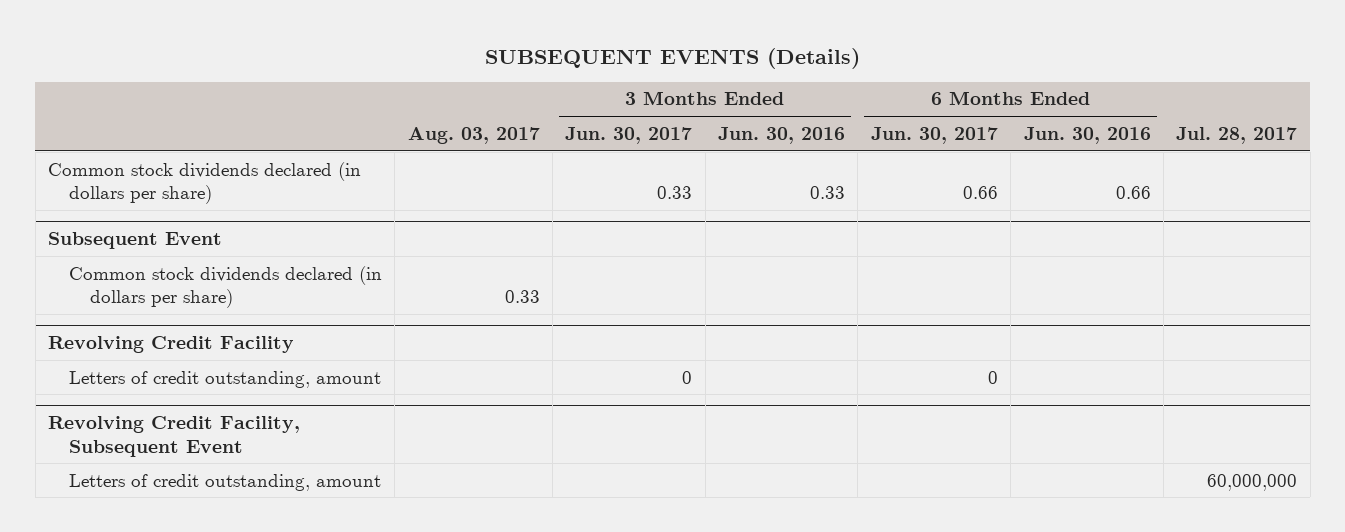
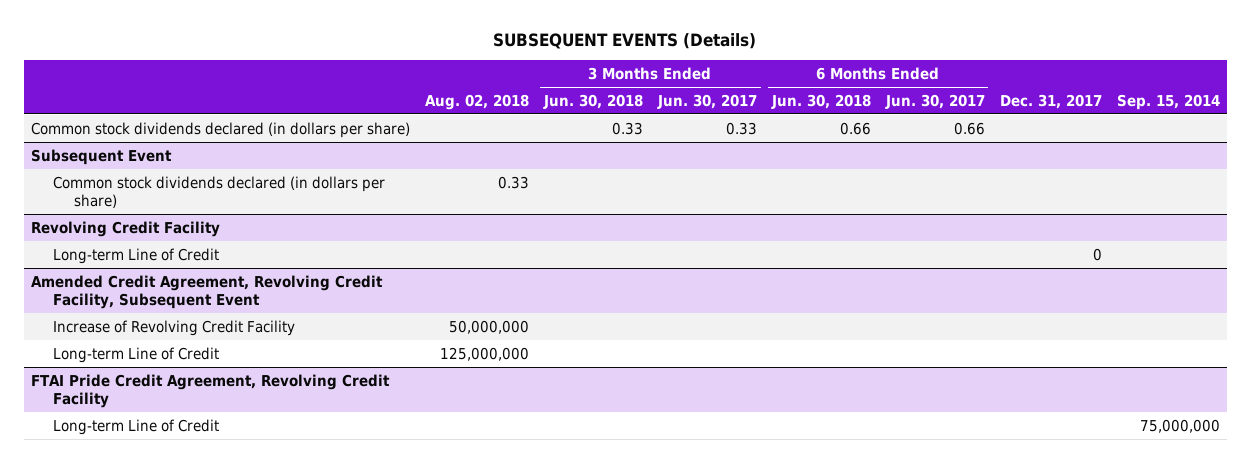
- | Aug. 03, 2017 | 3 Months Ended Jun. 30, 2017 | 3 Months Ended Jun. 30, 2016 | 6 Months Ended Jun. 30, 2017 | 6 Months Ended Jun. 30, 2016 | Jul. 28, 2017
+ | Aug. 02, 2018 | 3 Months Ended Jun. 30, 2018 | 3 Months Ended Jun. 30, 2017 | 6 Months Ended Jun. 30, 2018 | 6 Months Ended Jun. 30, 2017 | Dec. 31, 2017 | Sep. 15, 2014
@ Revolving Credit Facility
- Letters of credit outstanding, amount | | 0 | | 0 | |
- Revolving Credit Facility, Subsequent Event
- Letters of credit outstanding, amount | | | | | | 60,000,000
@ Revolving Credit Facility
+ Long-term Line of Credit | | | | | | 0 |
+ Amended Credit Agreement, Revolving Credit Facility, Subsequent Event
+ Increase of Revolving Credit Facility | 50,000,000 | | | | | |
+ Long-term Line of Credit | 125,000,000 | | | | | |
+ FTAI Pride Credit Agreement, Revolving Credit Facility
+ Long-term Line of Credit | | | | | | | 75,000,000

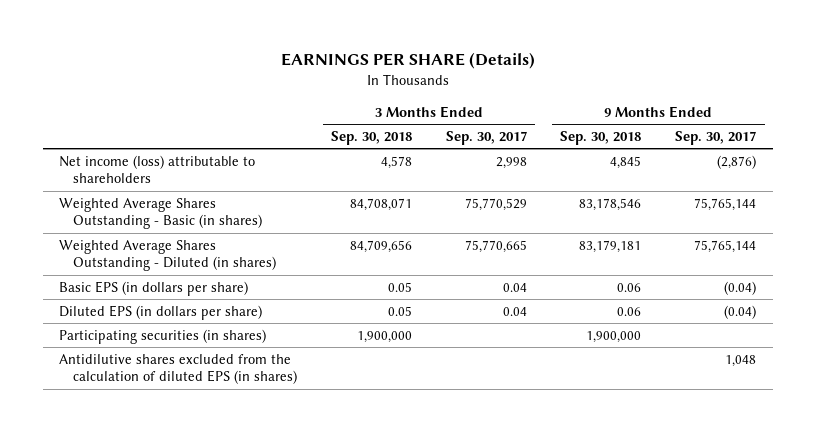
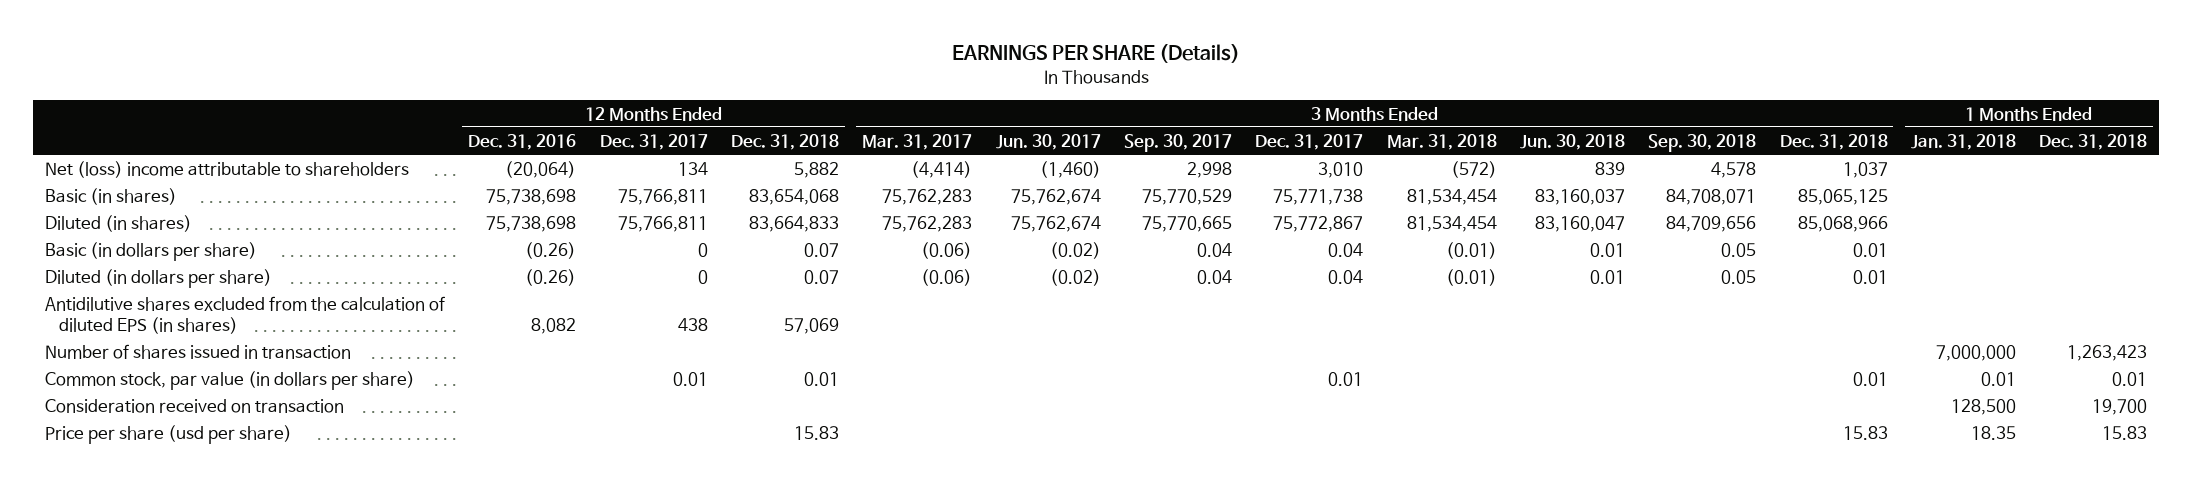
- | 3 Months Ended Sep. 30, 2018 | 3 Months Ended Sep. 30, 2017 | 9 Months Ended Sep. 30, 2018 | 9 Months Ended Sep. 30, 2017
+ | 12 Months Ended Dec. 31, 2016 | 12 Months Ended Dec. 31, 2017 | 12 Months Ended Dec. 31, 2018 | 3 Months Ended Mar. 31, 2017 | 3 Months Ended Jun. 30, 2017 | 3 Months Ended Sep. 30, 2017 | 3 Months Ended Dec. 31, 2017 | 3 Months Ended Mar. 31, 2018 | 3 Months Ended Jun. 30, 2018 | 3 Months Ended Sep. 30, 2018 | 3 Months Ended Dec. 31, 2018 | 1 Months Ended Jan. 31, 2018 | 1 Months Ended Dec. 31, 2018
- Net income (loss) attributable to shareholders | 4,578 | 2,998 | 4,845 | (2,876)
- Weighted Average Shares Outstanding - Basic (in shares) | 84,708,071 | 75,770,529 | 83,178,546 | 75,765,144
- Weighted Average Shares Outstanding - Diluted (in shares) | 84,709,656 | 75,770,665 | 83,179,181 | 75,765,144
- Basic EPS (in dollars per share) | 0.05 | 0.04 | 0.06 | (0.04)
- Diluted EPS (in dollars per share) | 0.05 | 0.04 | 0.06 | (0.04)
- Participating securities (in shares) | 1,900,000 | | 1,900,000 |
+ Net (loss) income attributable to shareholders | (20,064) | 134 | 5,882 | (4,414) | (1,460) | 2,998 | 3,010 | (572) | 839 | 4,578 | 1,037 | |
+ Basic (in shares) | 75,738,698 | 75,766,811 | 83,654,068 | 75,762,283 | 75,762,674 | 75,770,529 | 75,771,738 | 81,534,454 | 83,160,037 | 84,708,071 | 85,065,125 | |
+ Diluted (in shares) | 75,738,698 | 75,766,811 | 83,664,833 | 75,762,283 | 75,762,674 | 75,770,665 | 75,772,867 | 81,534,454 | 83,160,047 | 84,709,656 | 85,068,966 | |
+ Basic (in dollars per share) | (0.26) | 0 | 0.07 | (0.06) | (0.02) | 0.04 | 0.04 | (0.01) | 0.01 | 0.05 | 0.01 | |
+ Diluted (in dollars per share) | (0.26) | 0 | 0.07 | (0.06) | (0.02) | 0.04 | 0.04 | (0.01) | 0.01 | 0.05 | 0.01 | |
+ Number of shares issued in transaction | | | | | | | | | | | | 7,000,000 | 1,263,423
+ Common stock, par value (in dollars per share) | | 0.01 | 0.01 | | | | 0.01 | | | | 0.01 | 0.01 | 0.01
+ Consideration received on transaction | | | | | | | | | | | | 128,500 | 19,700
+ Price per share (usd per share) | | | 15.83 | | | | | | | | 15.83 | 18.35 | 15.83

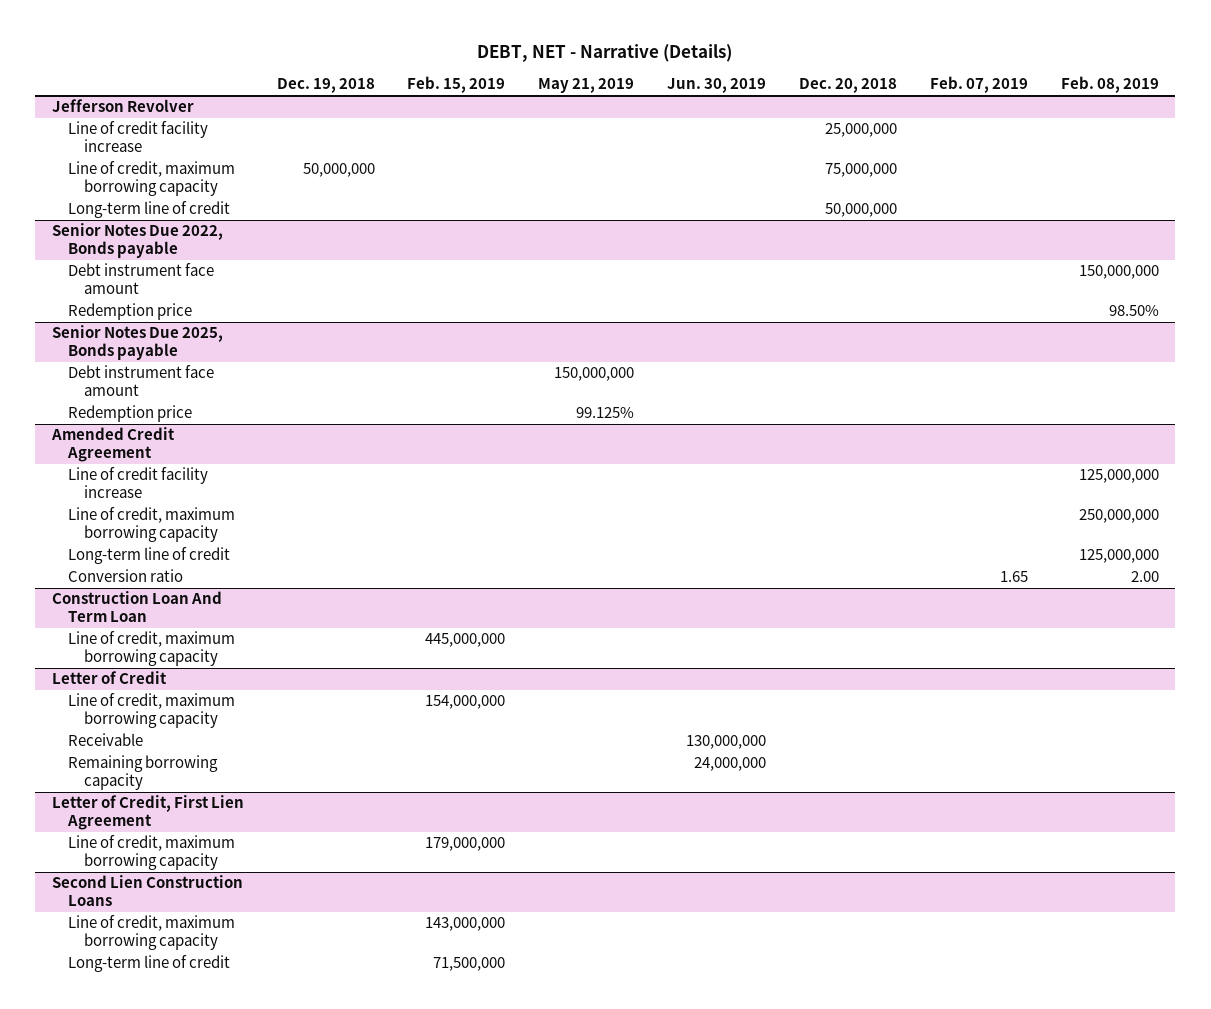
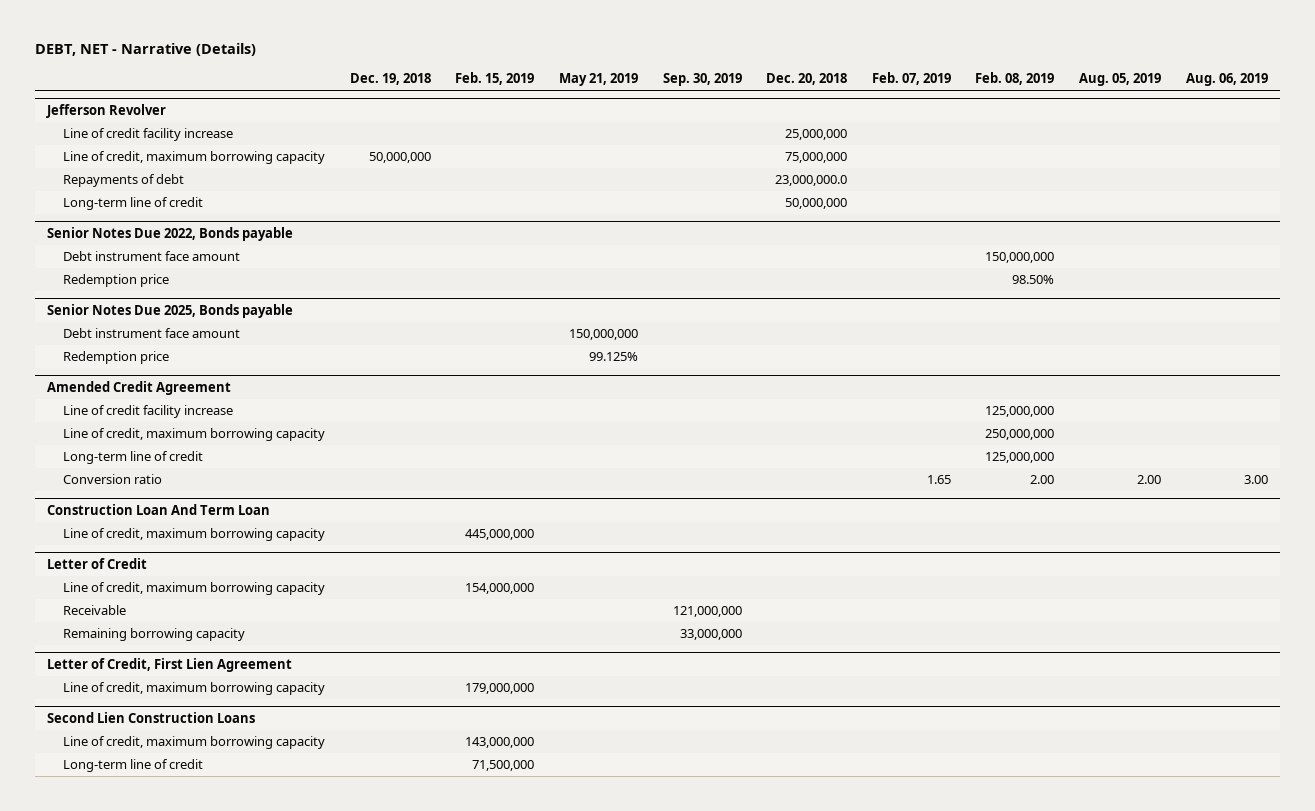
- | Dec. 19, 2018 | Feb. 15, 2019 | May 21, 2019 | Jun. 30, 2019 | Dec. 20, 2018 | Feb. 07, 2019 | Feb. 08, 2019
+ | Dec. 19, 2018 | Feb. 15, 2019 | May 21, 2019 | Sep. 30, 2019 | Dec. 20, 2018 | Feb. 07, 2019 | Feb. 08, 2019 | Aug. 05, 2019 | Aug. 06, 2019
@ Jefferson Revolver
+ Repayments of debt | | | | | 23,000,000.0 | | | |

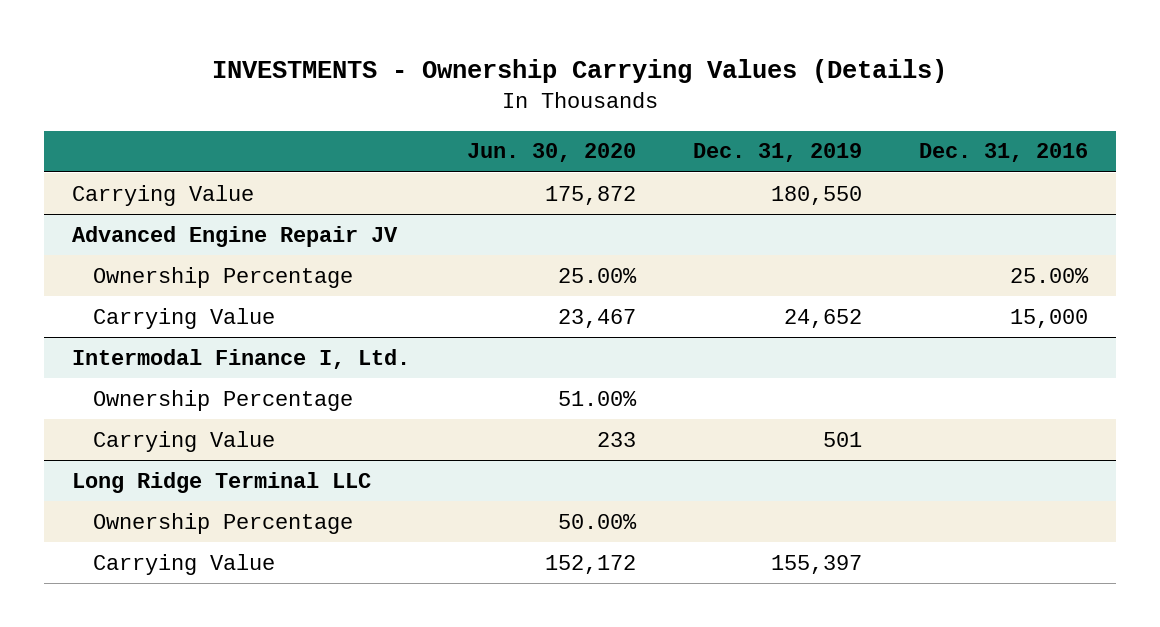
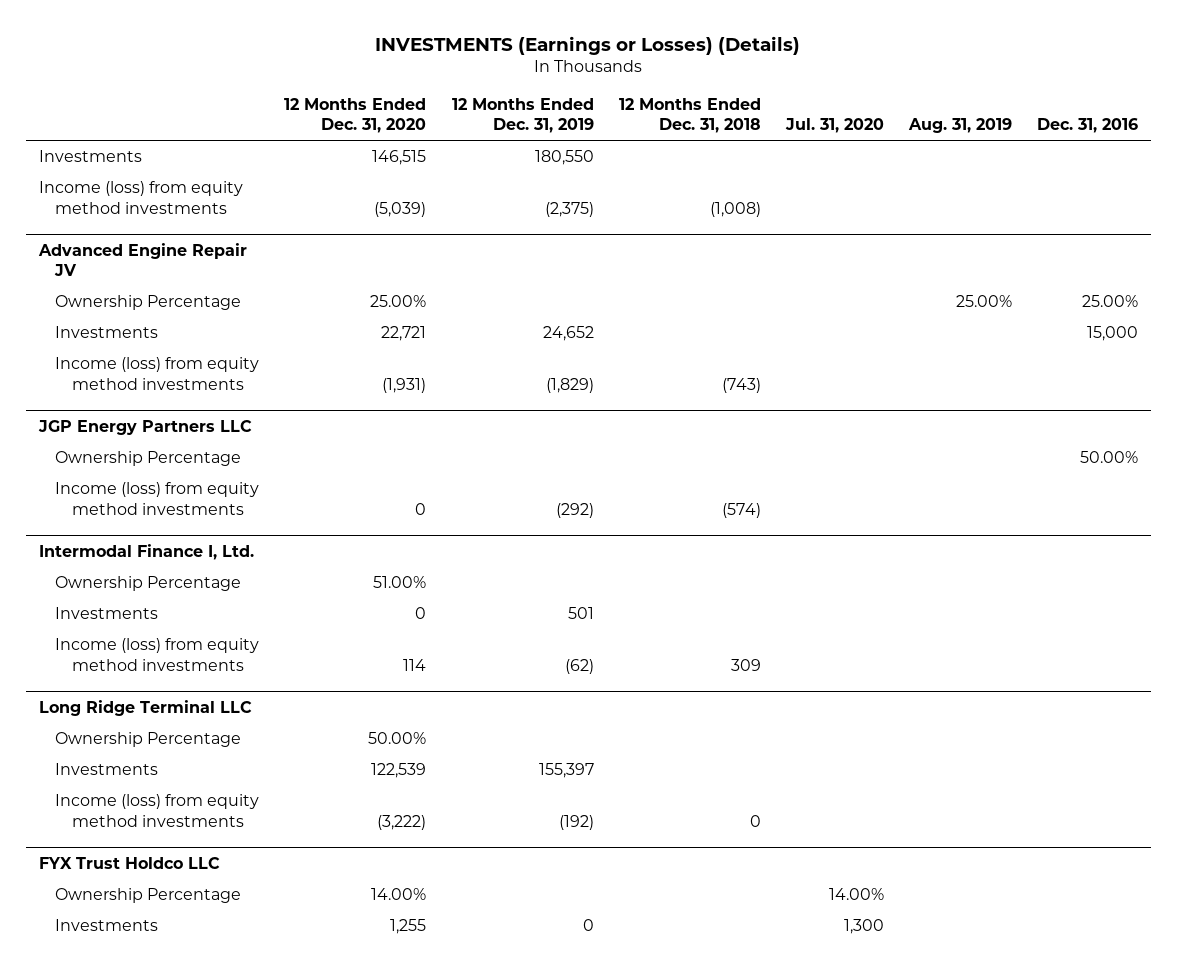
- INVESTMENTS - Ownership Carrying Values (Details)
+ INVESTMENTS (Earnings or Losses) (Details)
- | Jun. 30, 2020 | Dec. 31, 2019 | Dec. 31, 2016
+ | 12 Months Ended Dec. 31, 2020 | 12 Months Ended Dec. 31, 2019 | 12 Months Ended Dec. 31, 2018 | Jul. 31, 2020 | Aug. 31, 2019 | Dec. 31, 2016
- Carrying Value | 175,872 | 180,550 |
+ Investments | 146,515 | 180,550 | | | |
+ Income (loss) from equity method investments | (5,039) | (2,375) | (1,008) | | |
@ Advanced Engine Repair JV
- Carrying Value | 23,467 | 24,652 | 15,000
+ Investments | 22,721 | 24,652 | | | | 15,000
+ Income (loss) from equity method investments | (1,931) | (1,829) | (743) | | |
+ JGP Energy Partners LLC
+ Ownership Percentage | | | | | | 50.00%
+ Income (loss) from equity method investments | 0 | (292) | (574) | | |
@ Intermodal Finance I, Ltd.
- Carrying Value | 233 | 501 |
+ Investments | 0 | 501 | | | |
+ Income (loss) from equity method investments | 114 | (62) | 309 | | |
@ Long Ridge Terminal LLC
- Carrying Value | 152,172 | 155,397 |
+ Investments | 122,539 | 155,397 | | | |
+ Income (loss) from equity method investments | (3,222) | (192) | 0 | | |
+ FYX Trust Holdco LLC
+ Ownership Percentage | 14.00% | | | 14.00% | |
+ Investments | 1,255 | 0 | | 1,300 | |

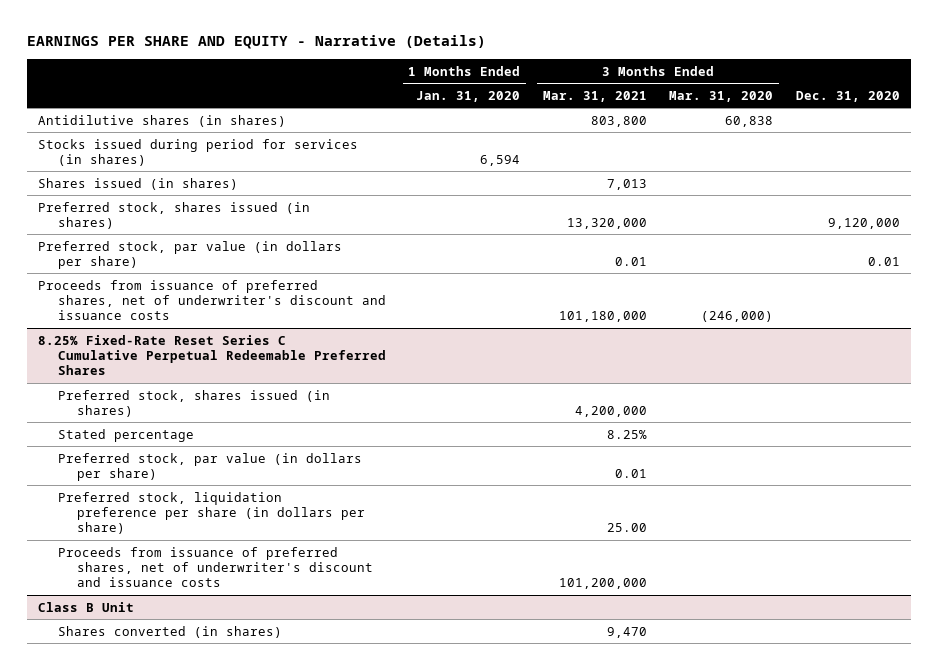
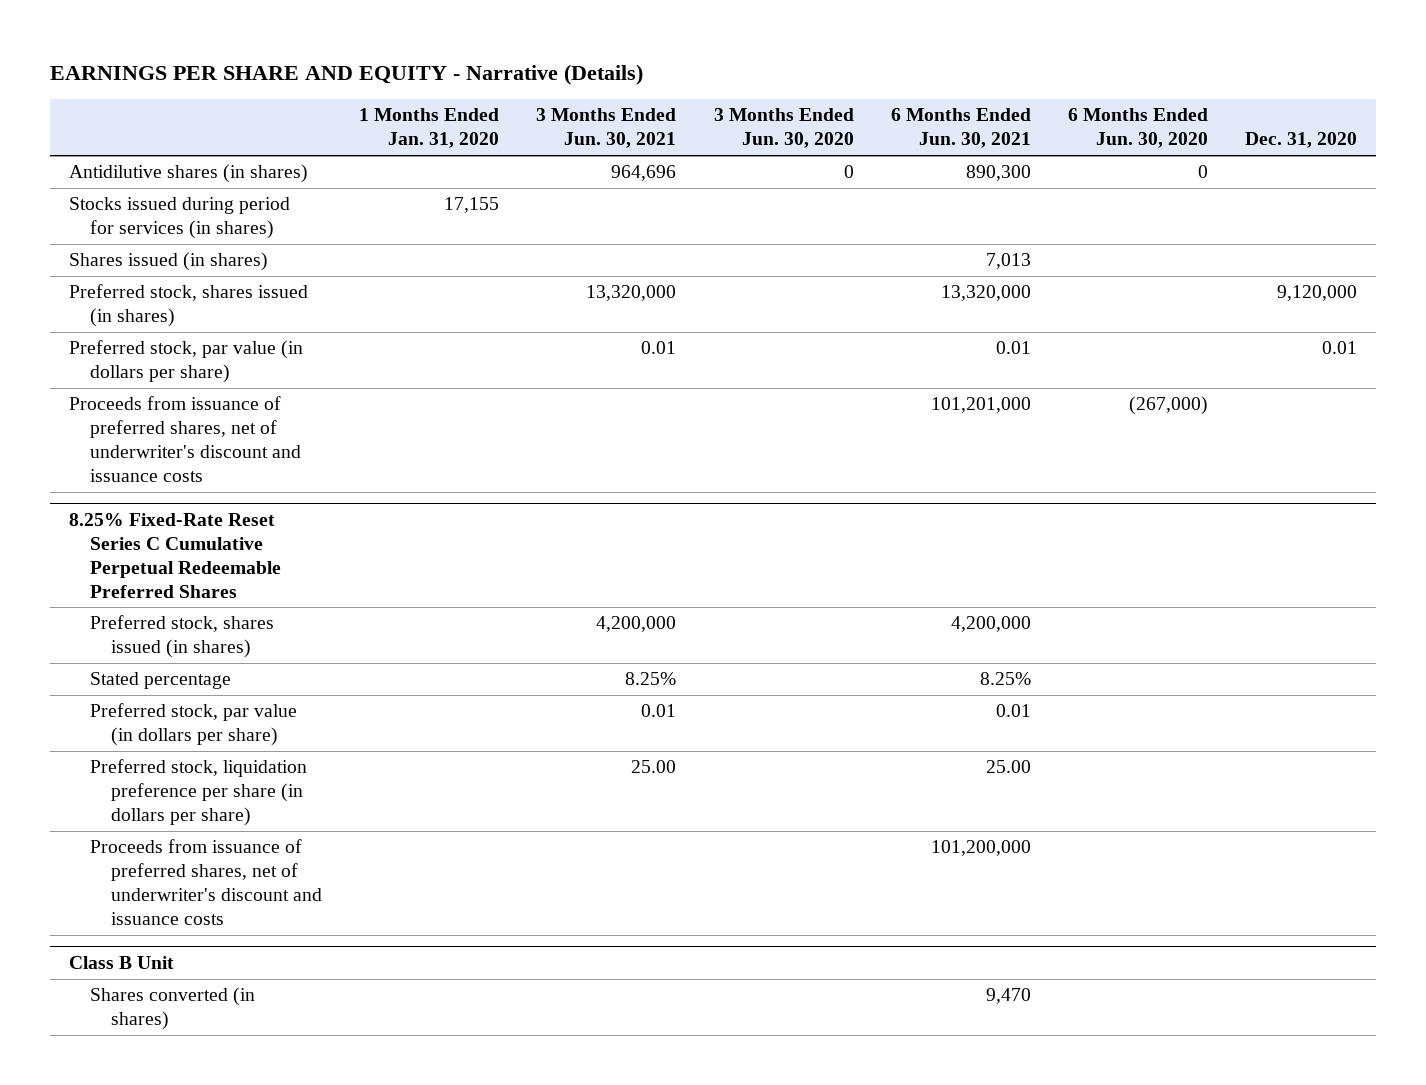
- | 1 Months Ended Jan. 31, 2020 | 3 Months Ended Mar. 31, 2021 | 3 Months Ended Mar. 31, 2020 | Dec. 31, 2020
+ | 1 Months Ended Jan. 31, 2020 | 3 Months Ended Jun. 30, 2021 | 3 Months Ended Jun. 30, 2020 | 6 Months Ended Jun. 30, 2021 | 6 Months Ended Jun. 30, 2020 | Dec. 31, 2020
- Stocks issued during period for services (in shares) | 6,594 | | |
+ Stocks issued during period for services (in shares) | 17,155 | | | | |

